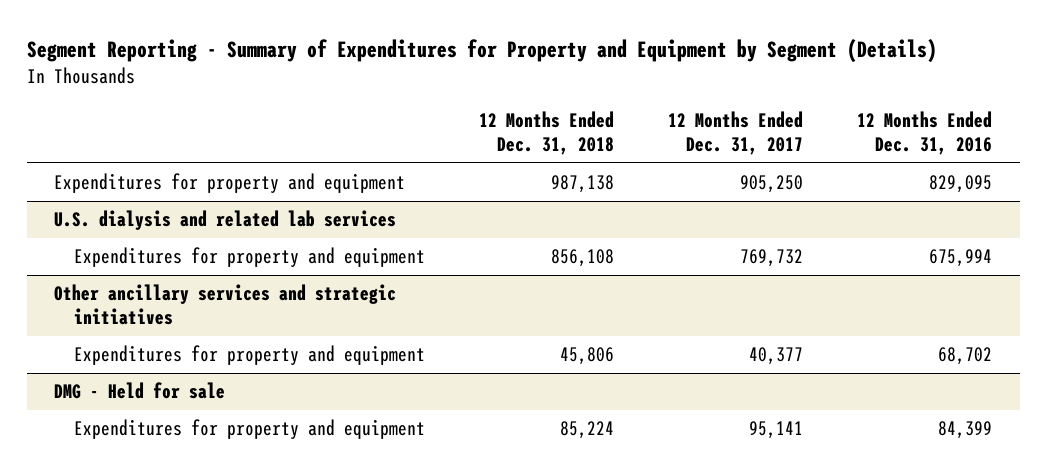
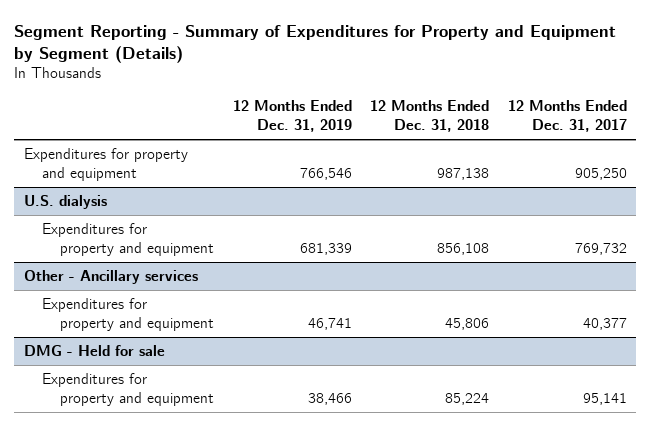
- | 12 Months Ended Dec. 31, 2018 | 12 Months Ended Dec. 31, 2017 | 12 Months Ended Dec. 31, 2016
+ | 12 Months Ended Dec. 31, 2019 | 12 Months Ended Dec. 31, 2018 | 12 Months Ended Dec. 31, 2017
- U.S. dialysis and related lab services
+ U.S. dialysis
- Other ancillary services and strategic initiatives
+ Other - Ancillary services

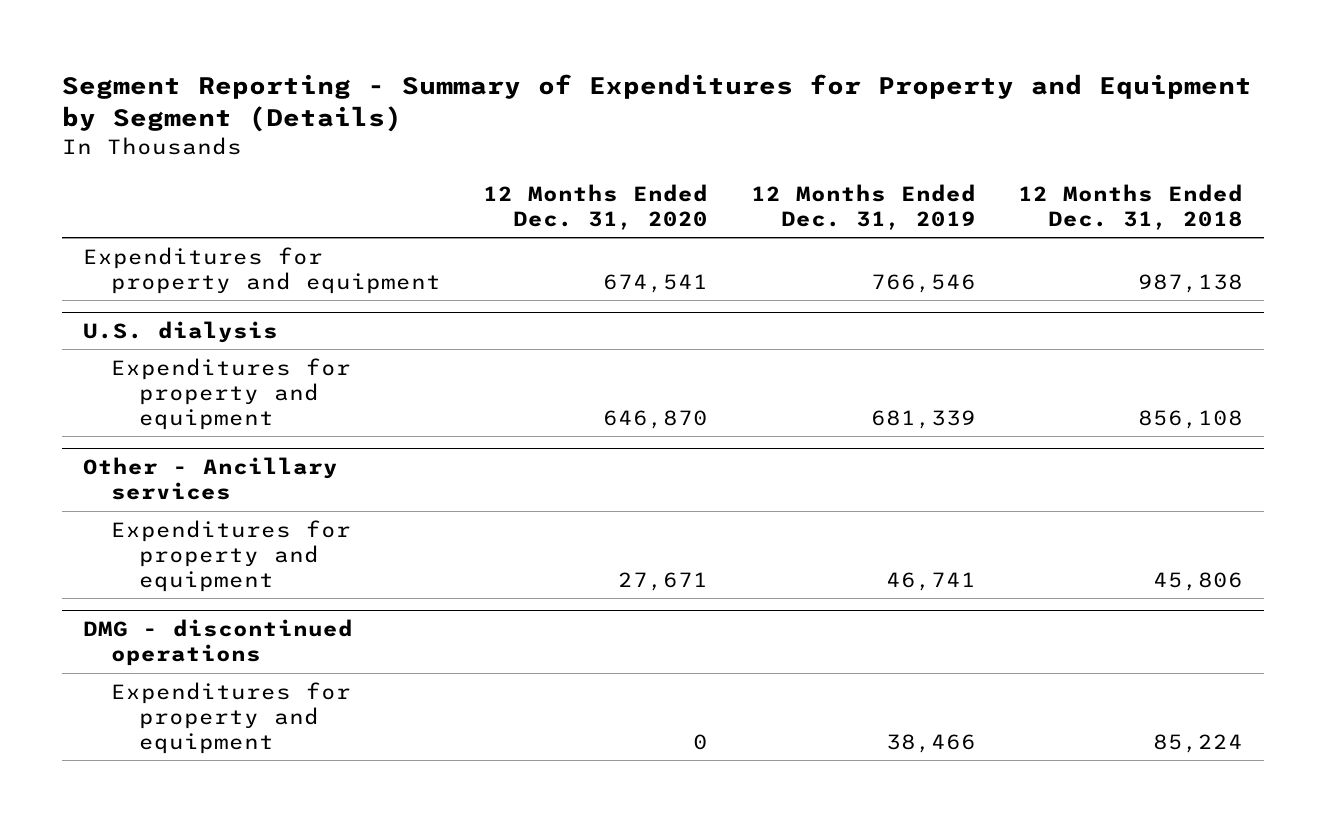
- | 12 Months Ended Dec. 31, 2019 | 12 Months Ended Dec. 31, 2018 | 12 Months Ended Dec. 31, 2017
+ | 12 Months Ended Dec. 31, 2020 | 12 Months Ended Dec. 31, 2019 | 12 Months Ended Dec. 31, 2018
- DMG - Held for sale
+ DMG - discontinued operations

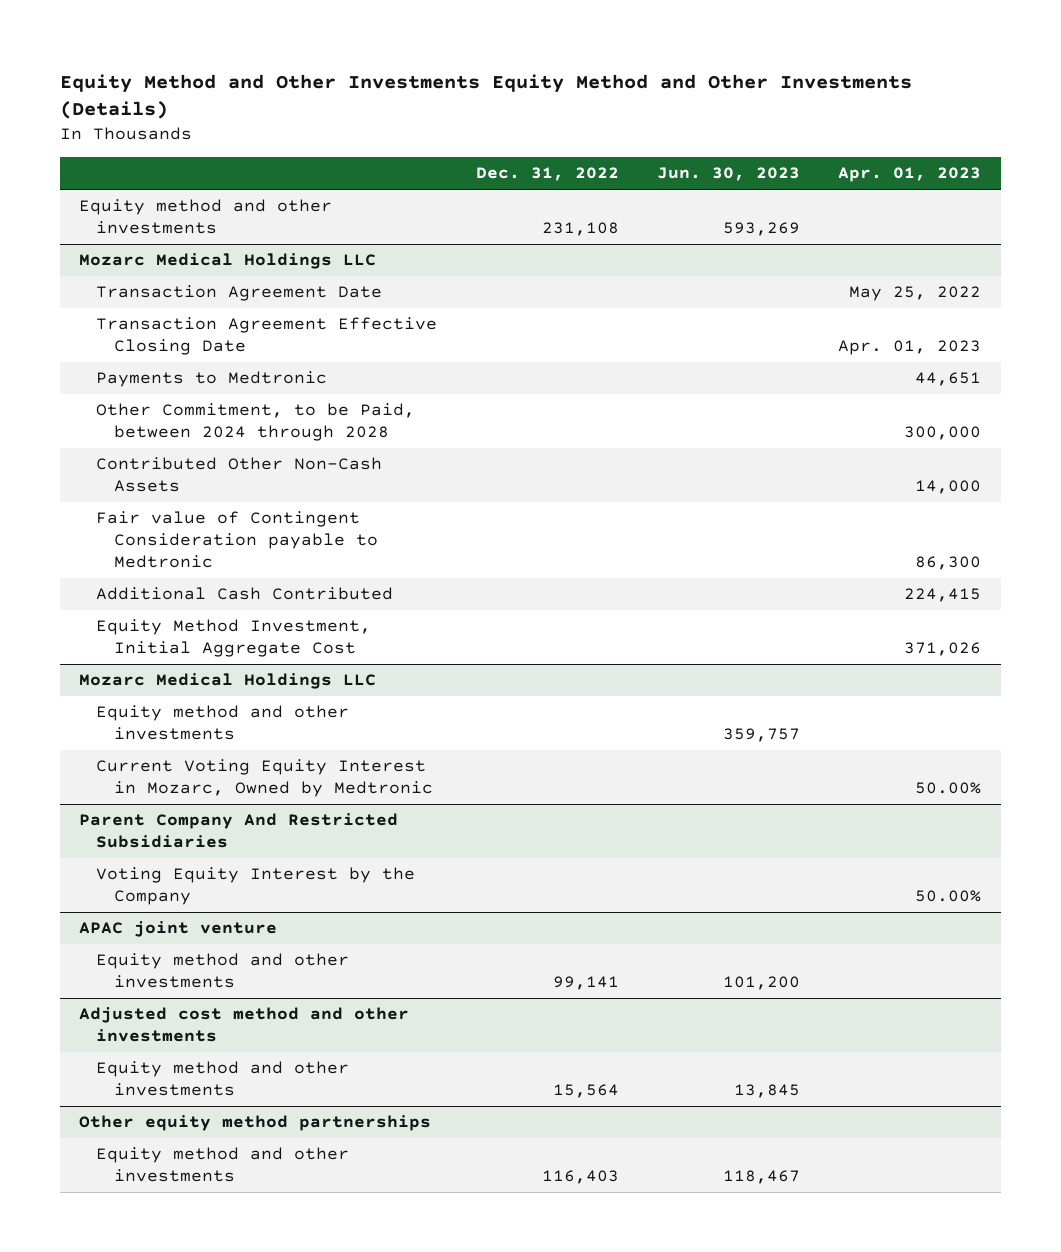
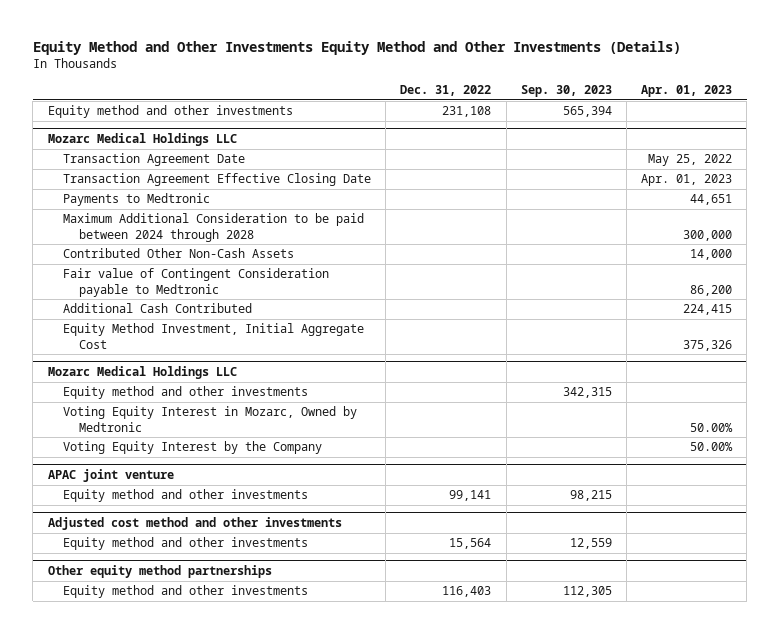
- | Dec. 31, 2022 | Jun. 30, 2023 | Apr. 01, 2023
+ | Dec. 31, 2022 | Sep. 30, 2023 | Apr. 01, 2023
@ Mozarc Medical Holdings LLC
- Other Commitment, to be Paid, between 2024 through 2028 | | | 300,000
+ Maximum Additional Consideration to be paid between 2024 through 2028 | | | 300,000
- Fair value of Contingent Consideration payable to Medtronic | | | 86,300
+ Fair value of Contingent Consideration payable to Medtronic | | | 86,200
- Equity Method Investment, Initial Aggregate Cost | | | 371,026
+ Equity Method Investment, Initial Aggregate Cost | | | 375,326
- Current Voting Equity Interest in Mozarc, Owned by Medtronic | | | 50.00%
- Parent Company And Restricted Subsidiaries
@ Mozarc Medical Holdings LLC
+ Voting Equity Interest in Mozarc, Owned by Medtronic | | | 50.00%

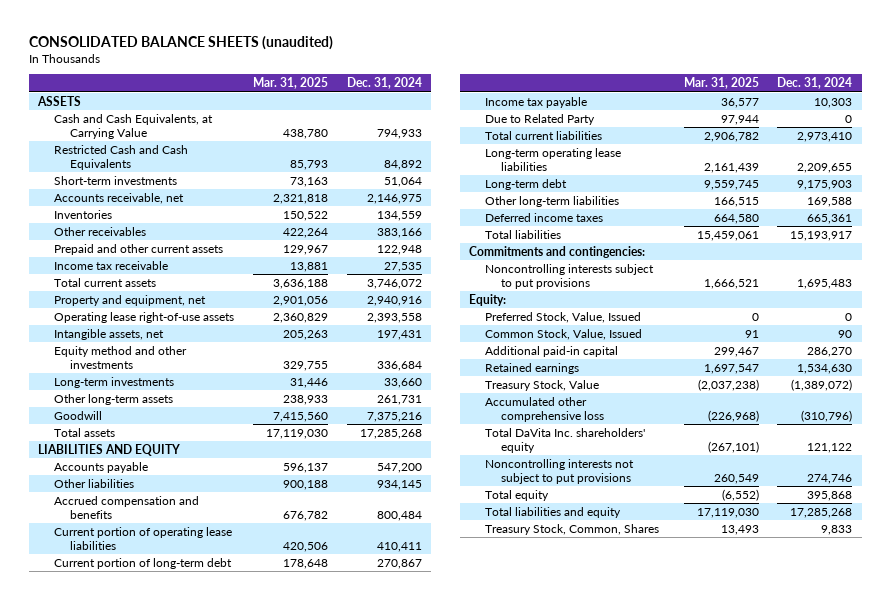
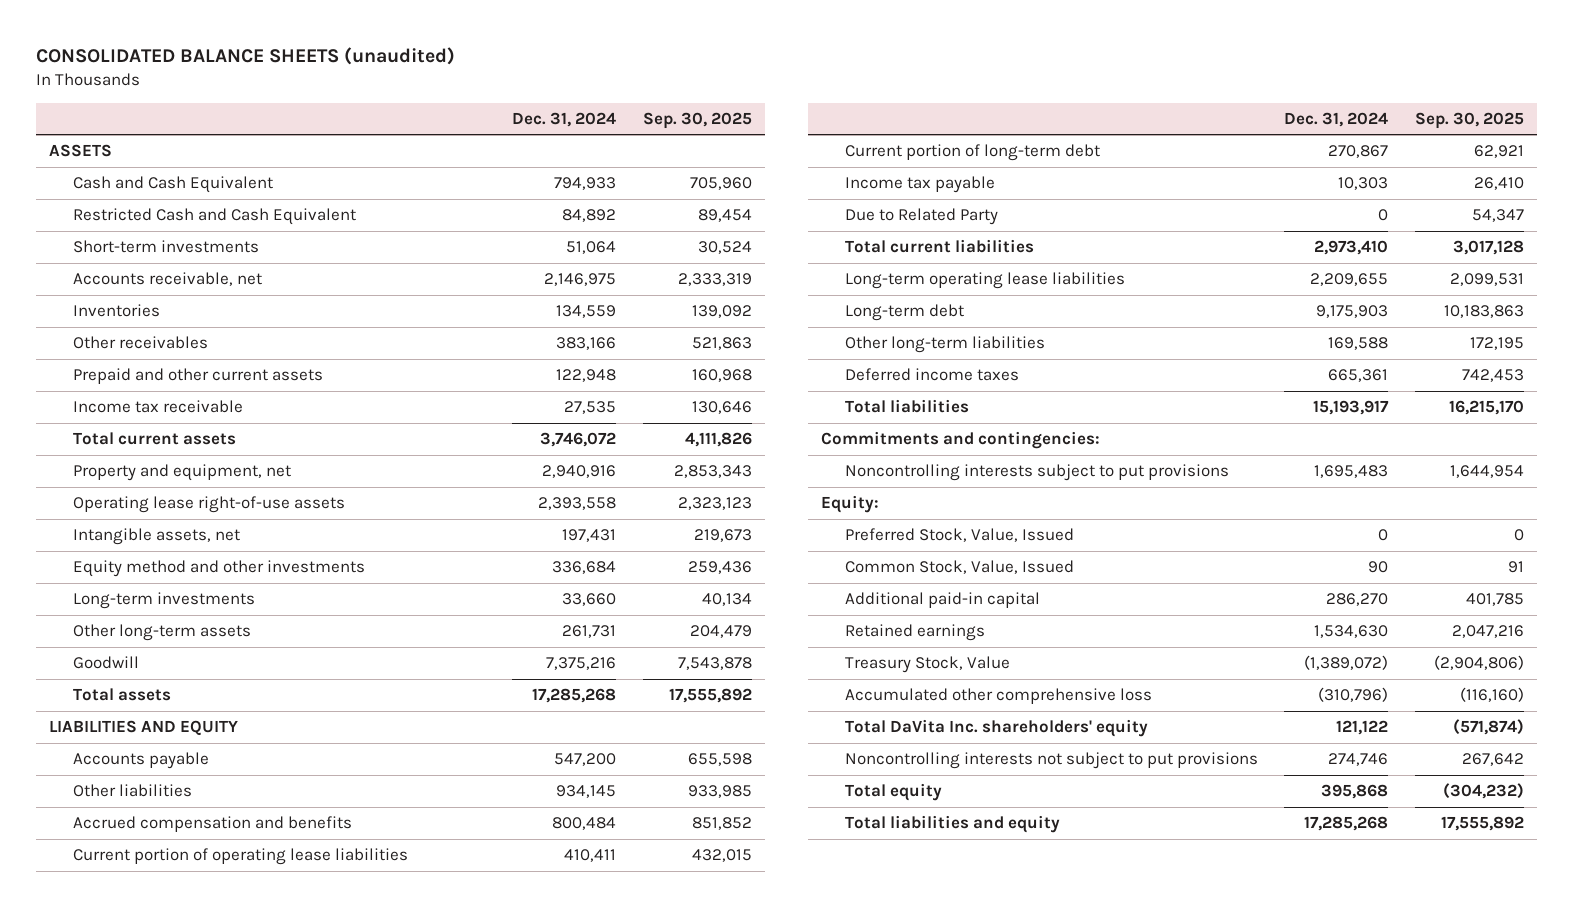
- | Mar. 31, 2025 | Dec. 31, 2024
+ | Dec. 31, 2024 | Sep. 30, 2025
- Cash and Cash Equivalents, at Carrying Value | 438,780 | 794,933
- Restricted Cash and Cash Equivalents | 85,793 | 84,892
+ Cash and Cash Equivalent | 794,933 | 705,960
+ Restricted Cash and Cash Equivalent | 84,892 | 89,454
- Treasury Stock, Common, Shares | 13,493 | 9,833

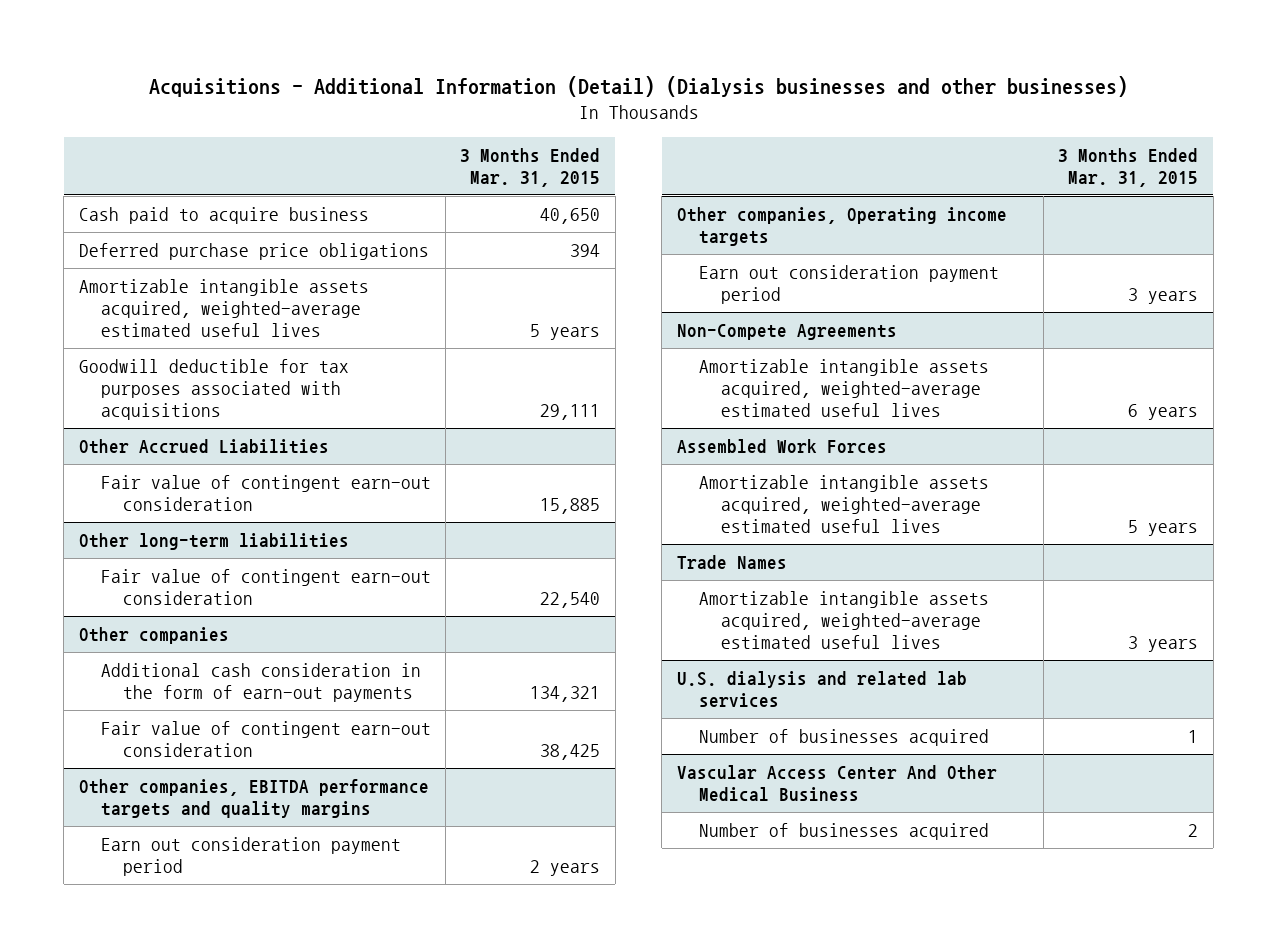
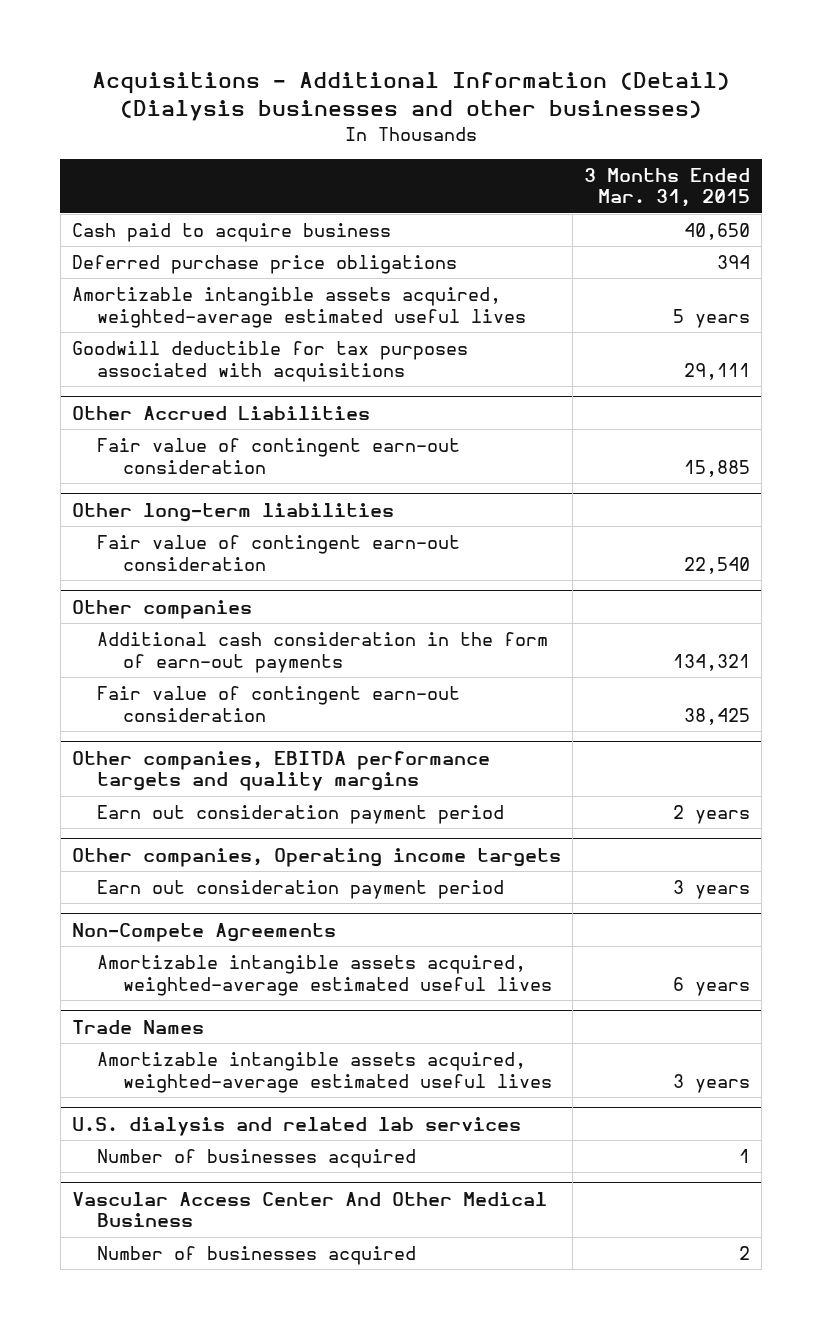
- Assembled Work Forces
- Amortizable intangible assets acquired, weighted-average estimated useful lives | 5 years

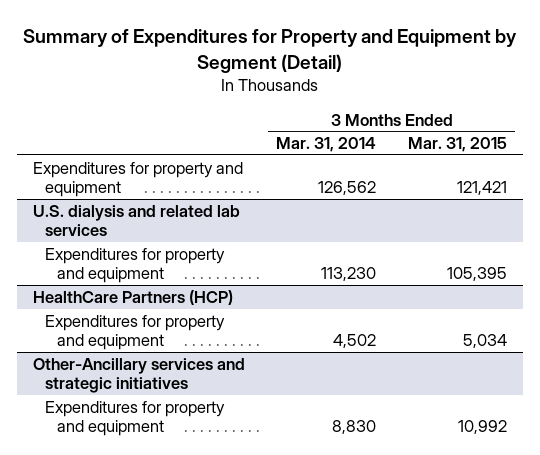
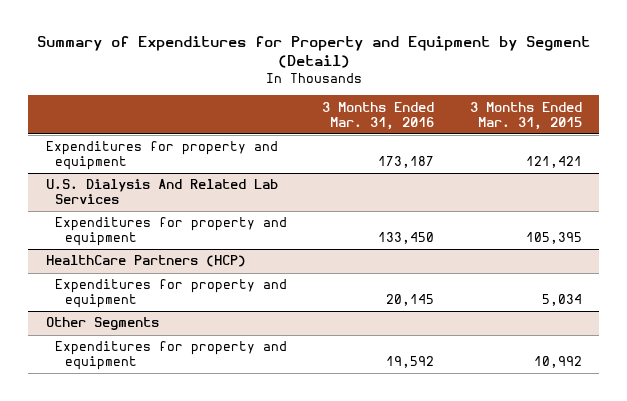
- | 3 Months Ended Mar. 31, 2014 | 3 Months Ended Mar. 31, 2015
+ | 3 Months Ended Mar. 31, 2016 | 3 Months Ended Mar. 31, 2015
- U.S. dialysis and related lab services
+ U.S. Dialysis And Related Lab Services
- Other-Ancillary services and strategic initiatives
+ Other Segments

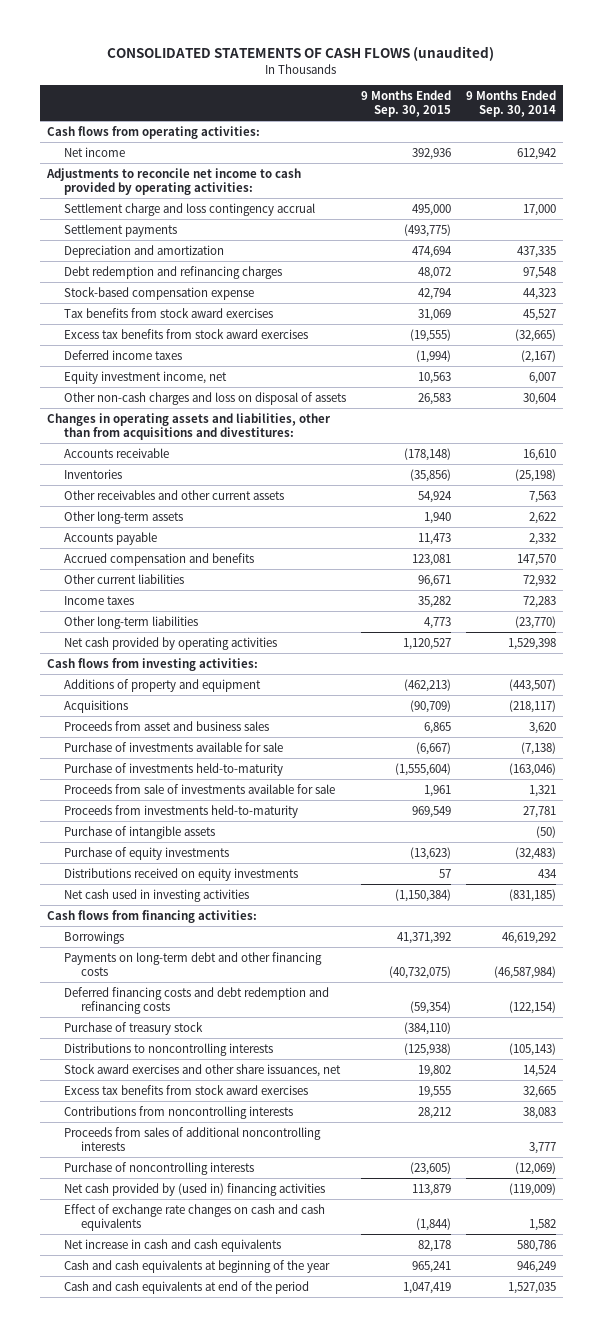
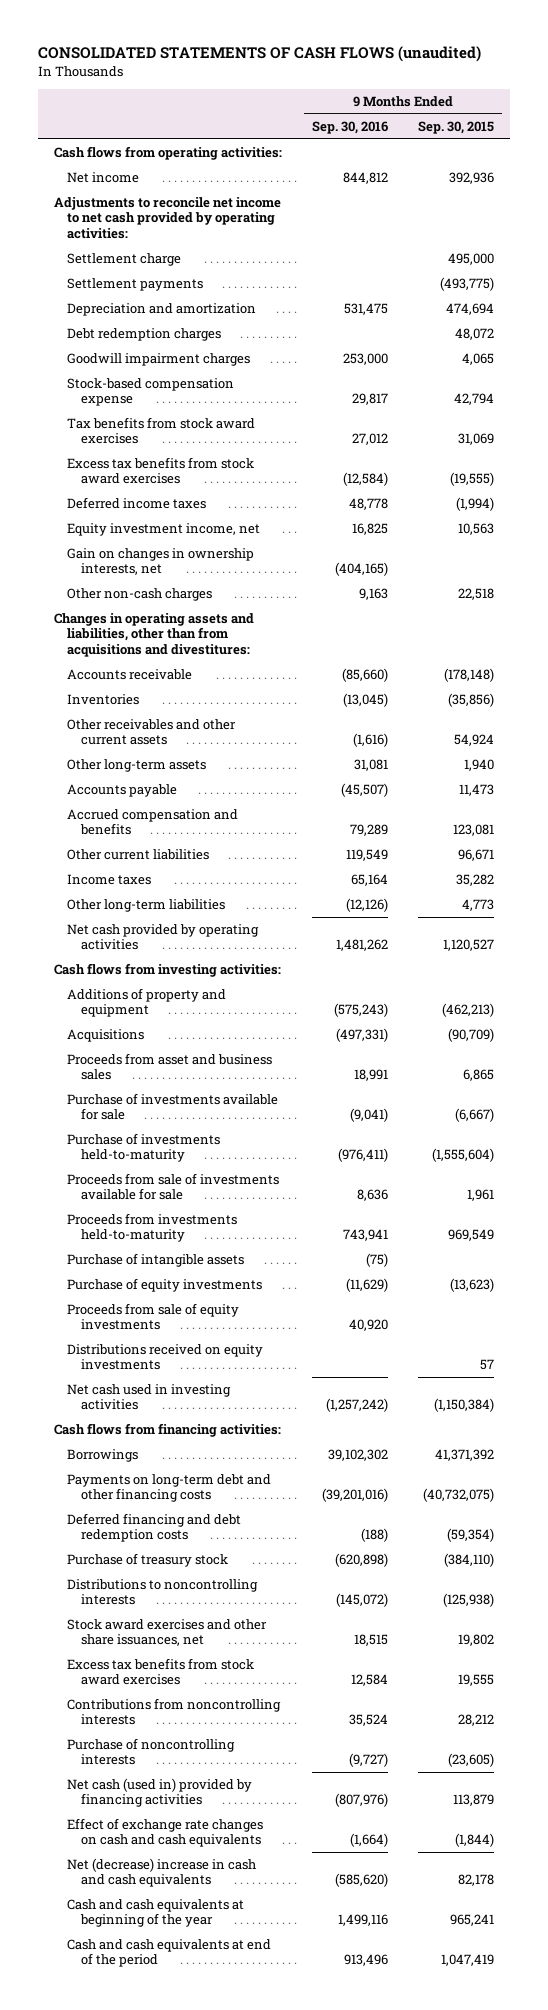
- | 9 Months Ended Sep. 30, 2015 | 9 Months Ended Sep. 30, 2014
+ | 9 Months Ended Sep. 30, 2016 | 9 Months Ended Sep. 30, 2015
- Adjustments to reconcile net income to cash provided by operating activities:
- Settlement charge and loss contingency accrual | 495,000 | 17,000
+ Adjustments to reconcile net income to net cash provided by operating activities:
+ Settlement charge | | 495,000
- Debt redemption and refinancing charges | 48,072 | 97,548
+ Debt redemption charges | | 48,072
+ Goodwill impairment charges | 253,000 | 4,065
- Other non-cash charges and loss on disposal of assets | 26,583 | 30,604
+ Gain on changes in ownership interests, net | (404,165) |
+ Other non-cash charges | 9,163 | 22,518
+ Proceeds from sale of equity investments | 40,920 |
- Deferred financing costs and debt redemption and refinancing costs | (59,354) | (122,154)
+ Deferred financing and debt redemption costs | (188) | (59,354)
- Proceeds from sales of additional noncontrolling interests | | 3,777
- Net cash provided by (used in) financing activities | 113,879 | (119,009)
+ Net cash (used in) provided by financing activities | (807,976) | 113,879
- Net increase in cash and cash equivalents | 82,178 | 580,786
+ Net (decrease) increase in cash and cash equivalents | (585,620) | 82,178

